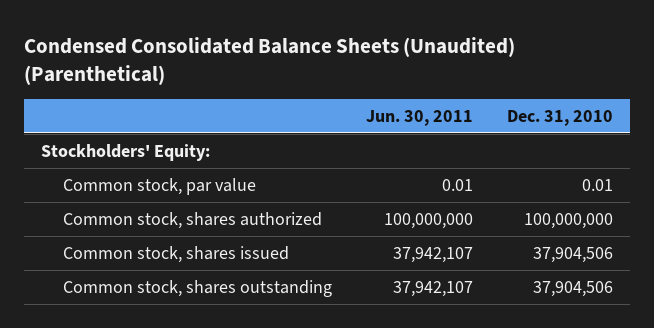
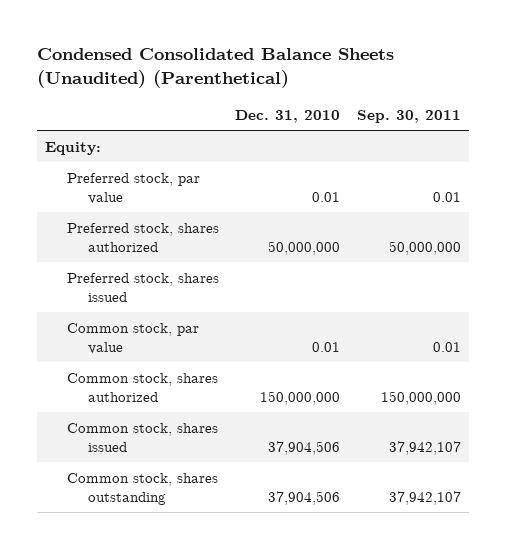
- | Jun. 30, 2011 | Dec. 31, 2010
+ | Dec. 31, 2010 | Sep. 30, 2011
- Stockholders' Equity:
+ Equity:
+ Preferred stock, par value | 0.01 | 0.01
+ Preferred stock, shares authorized | 50,000,000 | 50,000,000
+ Preferred stock, shares issued
- Common stock, shares authorized | 100,000,000 | 100,000,000
+ Common stock, shares authorized | 150,000,000 | 150,000,000

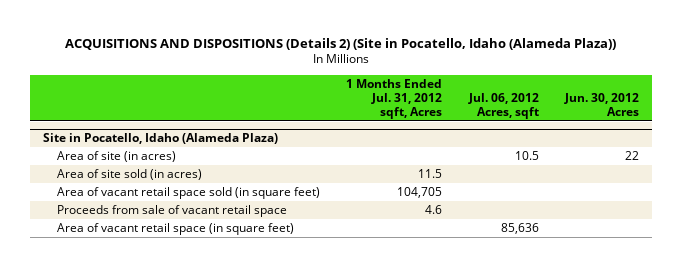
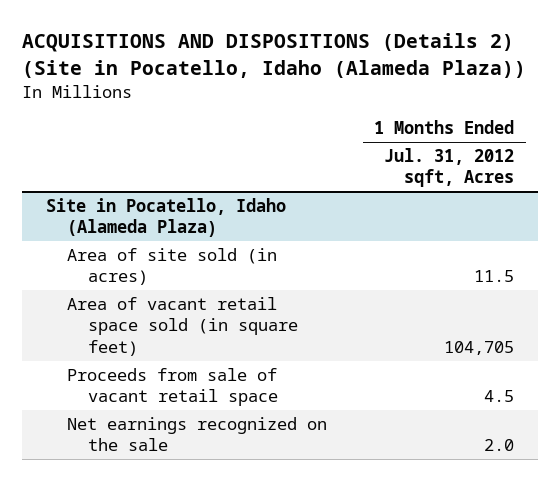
- | 1 Months Ended Jul. 31, 2012 sqft, Acres | Jul. 06, 2012 Acres, sqft | Jun. 30, 2012 Acres
+ | 1 Months Ended Jul. 31, 2012 sqft, Acres
@ Site in Pocatello, Idaho (Alameda Plaza)
- Area of site (in acres) | | 10.5 | 22
- Proceeds from sale of vacant retail space | 4.6 | |
- Area of vacant retail space (in square feet) | | 85,636 |
+ Proceeds from sale of vacant retail space | 4.5
+ Net earnings recognized on the sale | 2.0

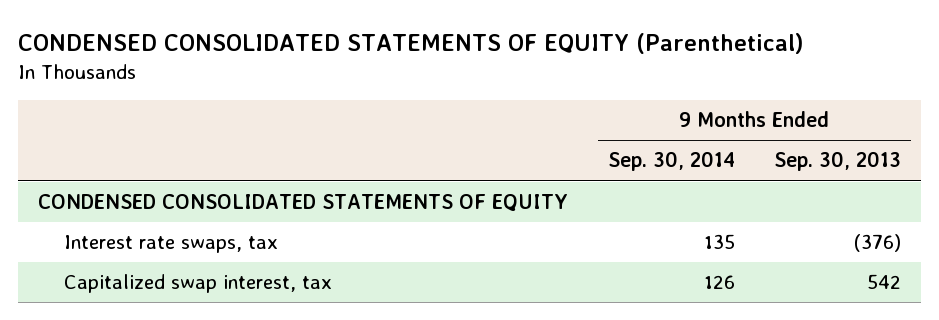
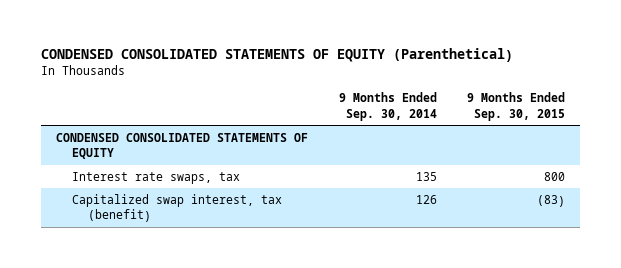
- | 9 Months Ended Sep. 30, 2014 | 9 Months Ended Sep. 30, 2013
+ | 9 Months Ended Sep. 30, 2014 | 9 Months Ended Sep. 30, 2015
- Capitalized swap interest, tax | 126 | 542
+ Capitalized swap interest, tax (benefit) | 126 | (83)

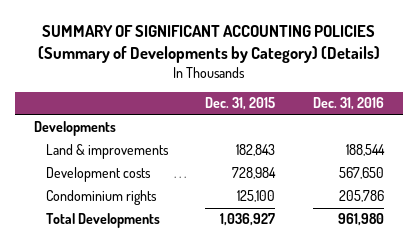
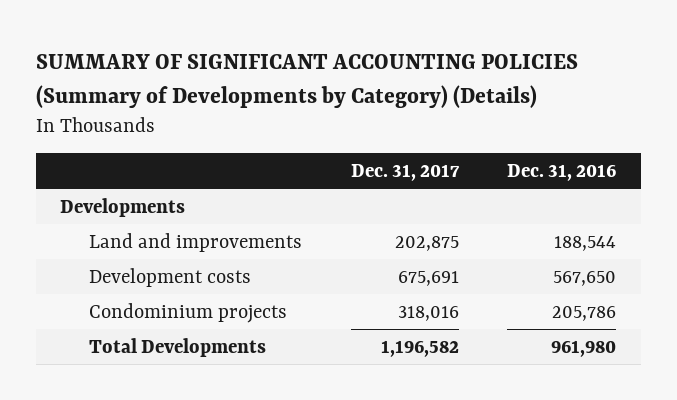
- | Dec. 31, 2015 | Dec. 31, 2016
+ | Dec. 31, 2017 | Dec. 31, 2016
- Land & improvements | 182,843 | 188,544
+ Land and improvements | 202,875 | 188,544
- Condominium rights | 125,100 | 205,786
+ Condominium projects | 318,016 | 205,786

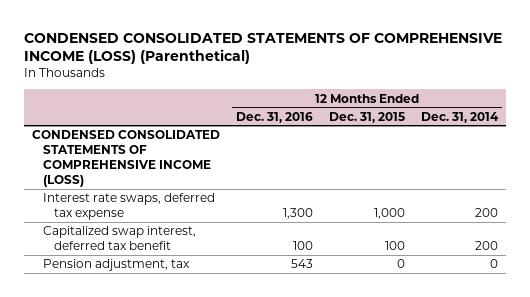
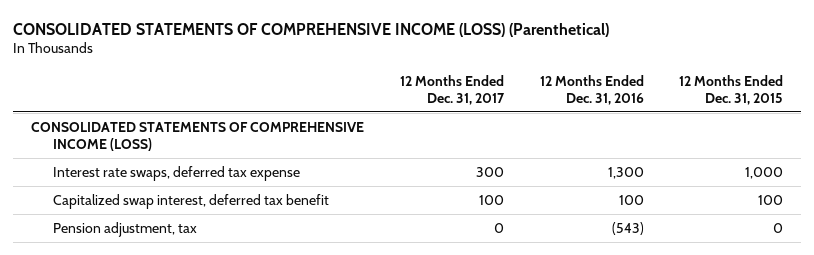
- CONDENSED CONSOLIDATED STATEMENTS OF COMPREHENSIVE INCOME (LOSS) (Parenthetical)
+ CONSOLIDATED STATEMENTS OF COMPREHENSIVE INCOME (LOSS) (Parenthetical)
- | 12 Months Ended Dec. 31, 2016 | 12 Months Ended Dec. 31, 2015 | 12 Months Ended Dec. 31, 2014
+ | 12 Months Ended Dec. 31, 2017 | 12 Months Ended Dec. 31, 2016 | 12 Months Ended Dec. 31, 2015
- CONDENSED CONSOLIDATED STATEMENTS OF COMPREHENSIVE INCOME (LOSS)
+ CONSOLIDATED STATEMENTS OF COMPREHENSIVE INCOME (LOSS)
- Pension adjustment, tax | 543 | 0 | 0
+ Pension adjustment, tax | 0 | (543) | 0

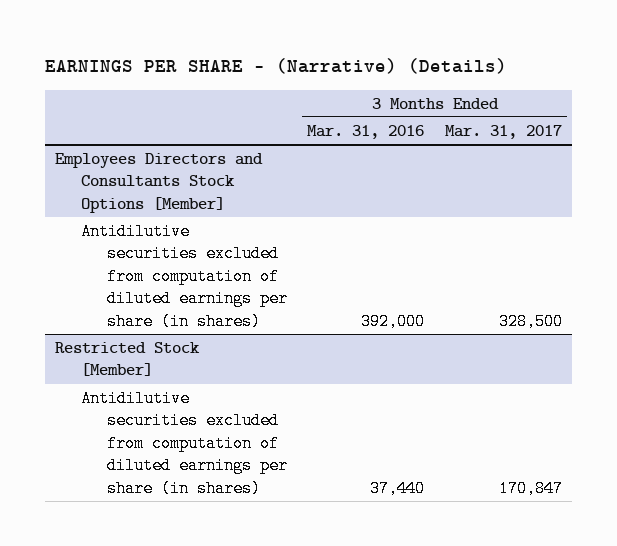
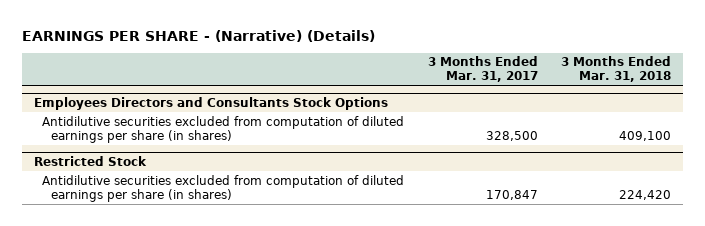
- | 3 Months Ended Mar. 31, 2016 | 3 Months Ended Mar. 31, 2017
+ | 3 Months Ended Mar. 31, 2017 | 3 Months Ended Mar. 31, 2018
- Employees Directors and Consultants Stock Options [Member]
+ Employees Directors and Consultants Stock Options
- Restricted Stock [Member]
+ Restricted Stock

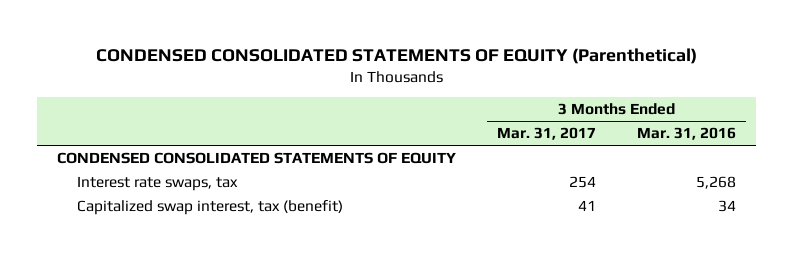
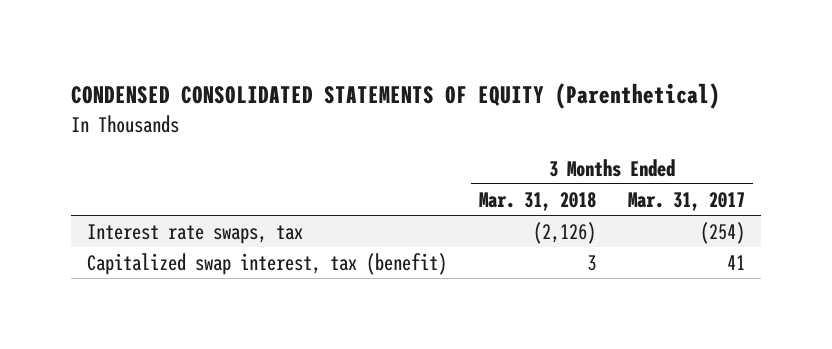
- | 3 Months Ended Mar. 31, 2017 | 3 Months Ended Mar. 31, 2016
+ | 3 Months Ended Mar. 31, 2018 | 3 Months Ended Mar. 31, 2017
- CONDENSED CONSOLIDATED STATEMENTS OF EQUITY
- Interest rate swaps, tax | 254 | 5,268
+ Interest rate swaps, tax | (2,126) | (254)

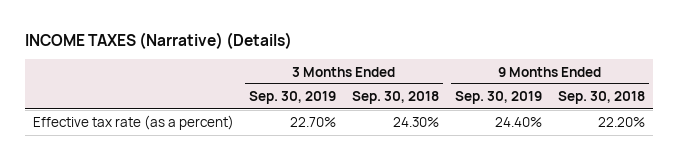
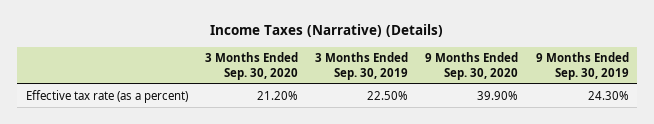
- INCOME TAXES (Narrative) (Details)
+ Income Taxes (Narrative) (Details)
- | 3 Months Ended Sep. 30, 2019 | 3 Months Ended Sep. 30, 2018 | 9 Months Ended Sep. 30, 2019 | 9 Months Ended Sep. 30, 2018
+ | 3 Months Ended Sep. 30, 2020 | 3 Months Ended Sep. 30, 2019 | 9 Months Ended Sep. 30, 2020 | 9 Months Ended Sep. 30, 2019
- Effective tax rate (as a percent) | 22.70% | 24.30% | 24.40% | 22.20%
+ Effective tax rate (as a percent) | 21.20% | 22.50% | 39.90% | 24.30%

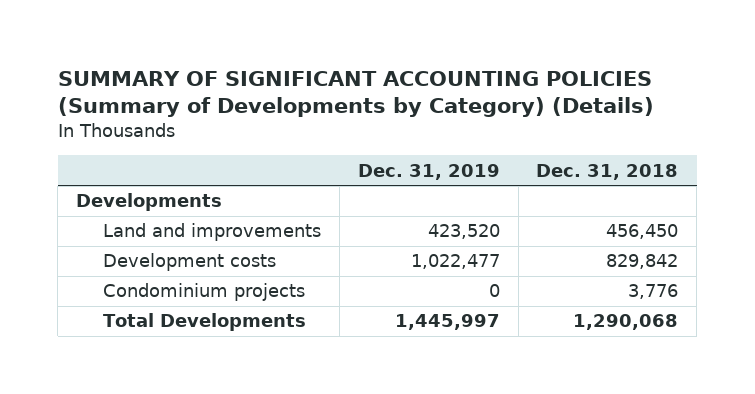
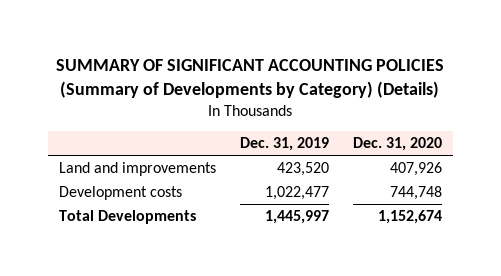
- | Dec. 31, 2019 | Dec. 31, 2018
+ | Dec. 31, 2019 | Dec. 31, 2020
- Developments
- Condominium projects | 0 | 3,776

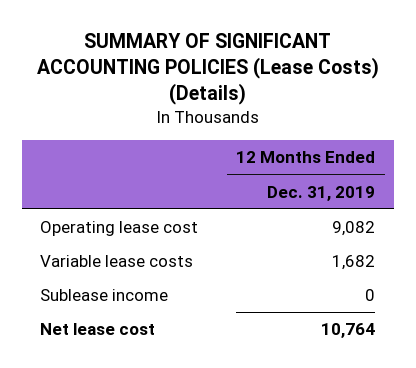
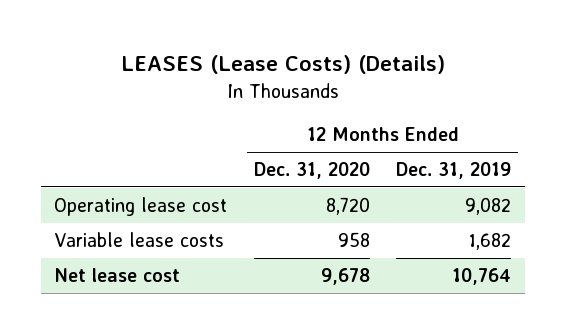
- SUMMARY OF SIGNIFICANT ACCOUNTING POLICIES (Lease Costs) (Details)
+ LEASES (Lease Costs) (Details)
- | 12 Months Ended Dec. 31, 2019
+ | 12 Months Ended Dec. 31, 2020 | 12 Months Ended Dec. 31, 2019
- Sublease income | 0

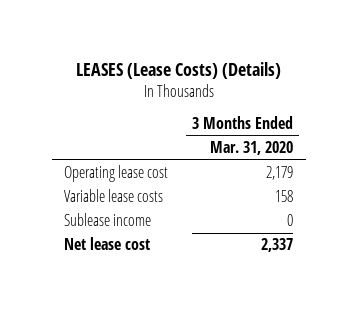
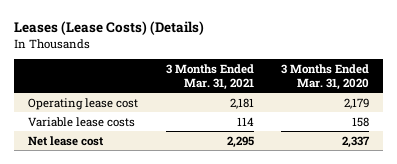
- LEASES (Lease Costs) (Details)
+ Leases (Lease Costs) (Details)
- | 3 Months Ended Mar. 31, 2020
+ | 3 Months Ended Mar. 31, 2021 | 3 Months Ended Mar. 31, 2020
- Sublease income | 0

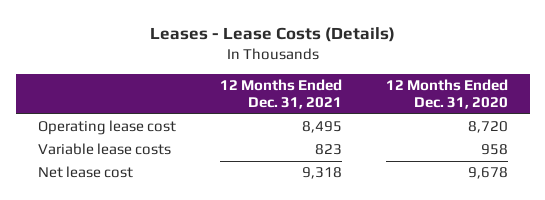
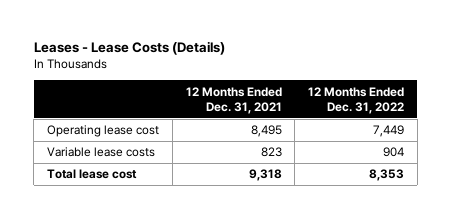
- | 12 Months Ended Dec. 31, 2021 | 12 Months Ended Dec. 31, 2020
+ | 12 Months Ended Dec. 31, 2021 | 12 Months Ended Dec. 31, 2022
- Net lease cost | 9,318 | 9,678
+ Total lease cost | 9,318 | 8,353

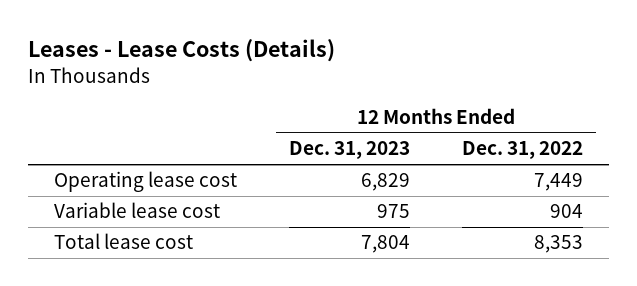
- | 12 Months Ended Dec. 31, 2021 | 12 Months Ended Dec. 31, 2022
+ | 12 Months Ended Dec. 31, 2023 | 12 Months Ended Dec. 31, 2022
- Variable lease costs | 823 | 904
+ Variable lease cost | 975 | 904

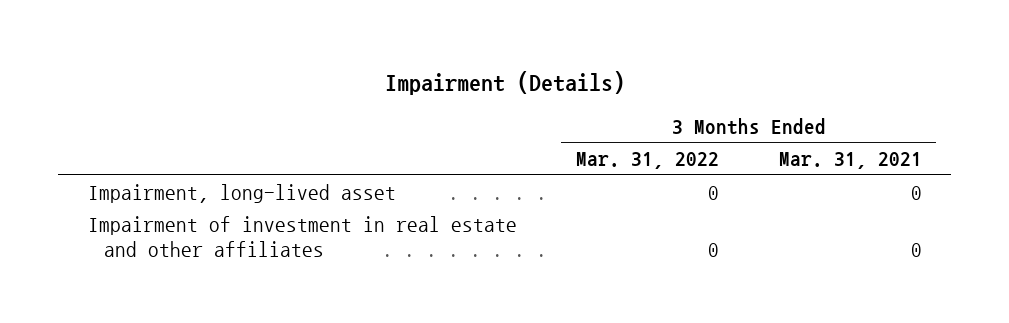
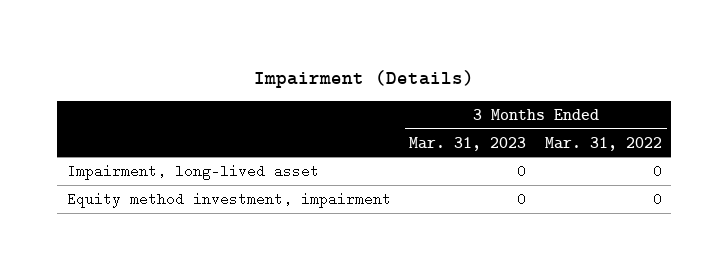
- | 3 Months Ended Mar. 31, 2022 | 3 Months Ended Mar. 31, 2021
+ | 3 Months Ended Mar. 31, 2023 | 3 Months Ended Mar. 31, 2022
- Impairment of investment in real estate and other affiliates | 0 | 0
+ Equity method investment, impairment | 0 | 0

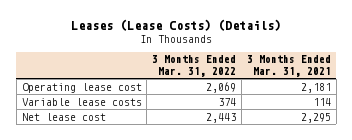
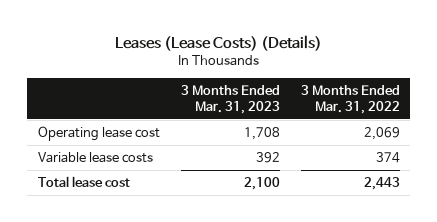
- | 3 Months Ended Mar. 31, 2022 | 3 Months Ended Mar. 31, 2021
+ | 3 Months Ended Mar. 31, 2023 | 3 Months Ended Mar. 31, 2022
- Net lease cost | 2,443 | 2,295
+ Total lease cost | 2,100 | 2,443

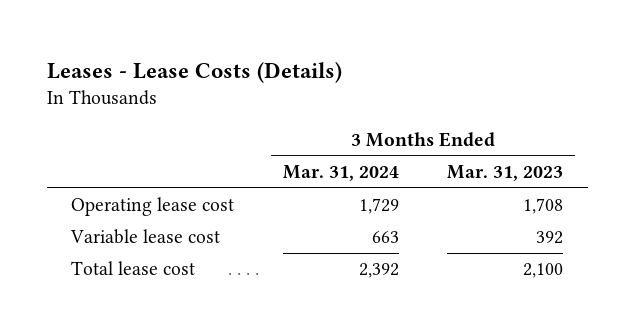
- Leases (Lease Costs) (Details)
+ Leases - Lease Costs (Details)
- | 3 Months Ended Mar. 31, 2023 | 3 Months Ended Mar. 31, 2022
+ | 3 Months Ended Mar. 31, 2024 | 3 Months Ended Mar. 31, 2023
- Variable lease costs | 392 | 374
+ Variable lease cost | 663 | 392

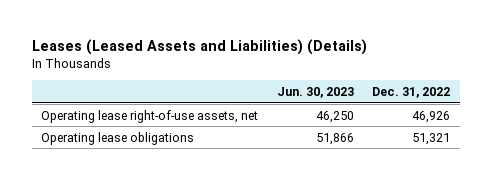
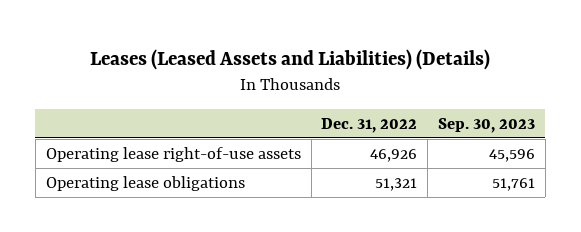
- | Jun. 30, 2023 | Dec. 31, 2022
+ | Dec. 31, 2022 | Sep. 30, 2023
- Operating lease right-of-use assets, net | 46,250 | 46,926
+ Operating lease right-of-use assets | 46,926 | 45,596

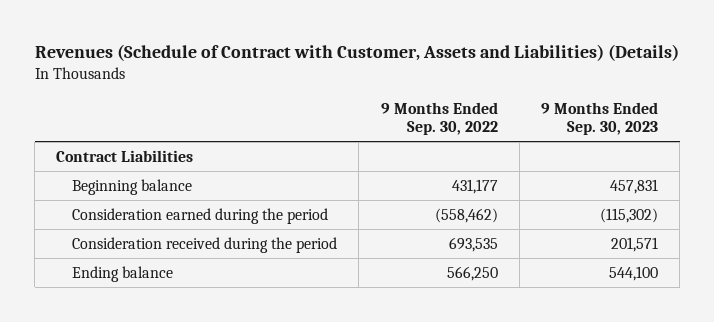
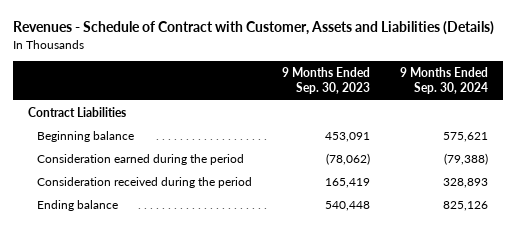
- Revenues (Schedule of Contract with Customer, Assets and Liabilities) (Details)
+ Revenues - Schedule of Contract with Customer, Assets and Liabilities (Details)
- | 9 Months Ended Sep. 30, 2022 | 9 Months Ended Sep. 30, 2023
+ | 9 Months Ended Sep. 30, 2023 | 9 Months Ended Sep. 30, 2024
- Beginning balance | 431,177 | 457,831
- Consideration earned during the period | (558,462) | (115,302)
- Consideration received during the period | 693,535 | 201,571
- Ending balance | 566,250 | 544,100
+ Beginning balance | 453,091 | 575,621
+ Consideration earned during the period | (78,062) | (79,388)
+ Consideration received during the period | 165,419 | 328,893
+ Ending balance | 540,448 | 825,126

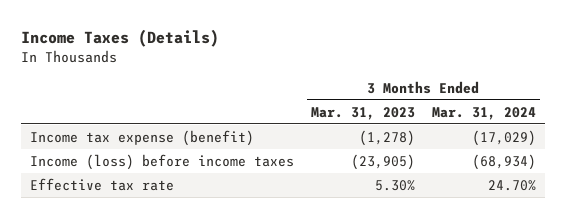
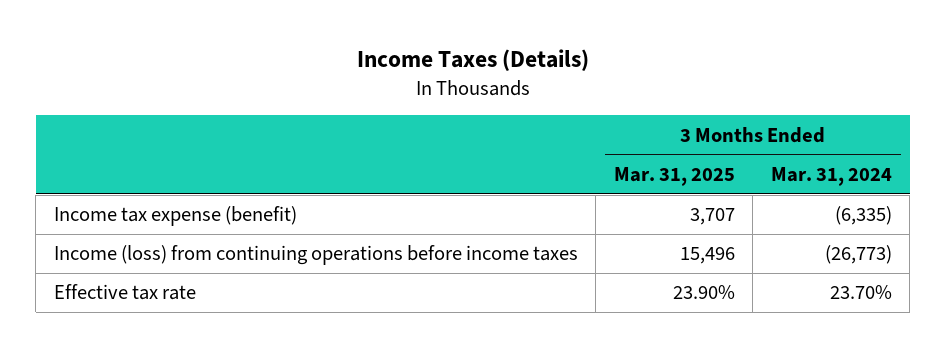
- | 3 Months Ended Mar. 31, 2023 | 3 Months Ended Mar. 31, 2024
+ | 3 Months Ended Mar. 31, 2025 | 3 Months Ended Mar. 31, 2024
- Income tax expense (benefit) | (1,278) | (17,029)
- Income (loss) before income taxes | (23,905) | (68,934)
- Effective tax rate | 5.30% | 24.70%
+ Income tax expense (benefit) | 3,707 | (6,335)
+ Income (loss) from continuing operations before income taxes | 15,496 | (26,773)
+ Effective tax rate | 23.90% | 23.70%

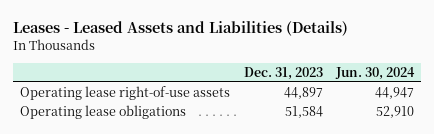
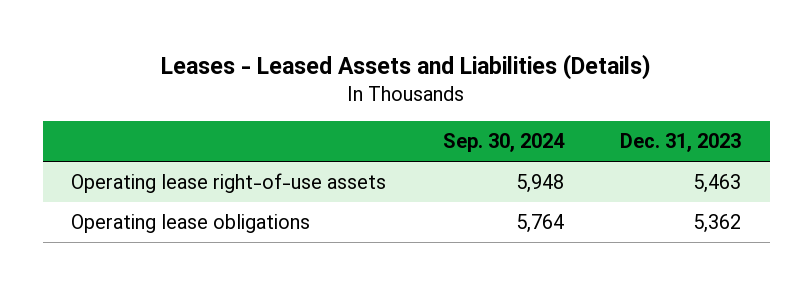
- | Dec. 31, 2023 | Jun. 30, 2024
+ | Sep. 30, 2024 | Dec. 31, 2023
- Operating lease right-of-use assets | 44,897 | 44,947
- Operating lease obligations | 51,584 | 52,910
+ Operating lease right-of-use assets | 5,948 | 5,463
+ Operating lease obligations | 5,764 | 5,362

